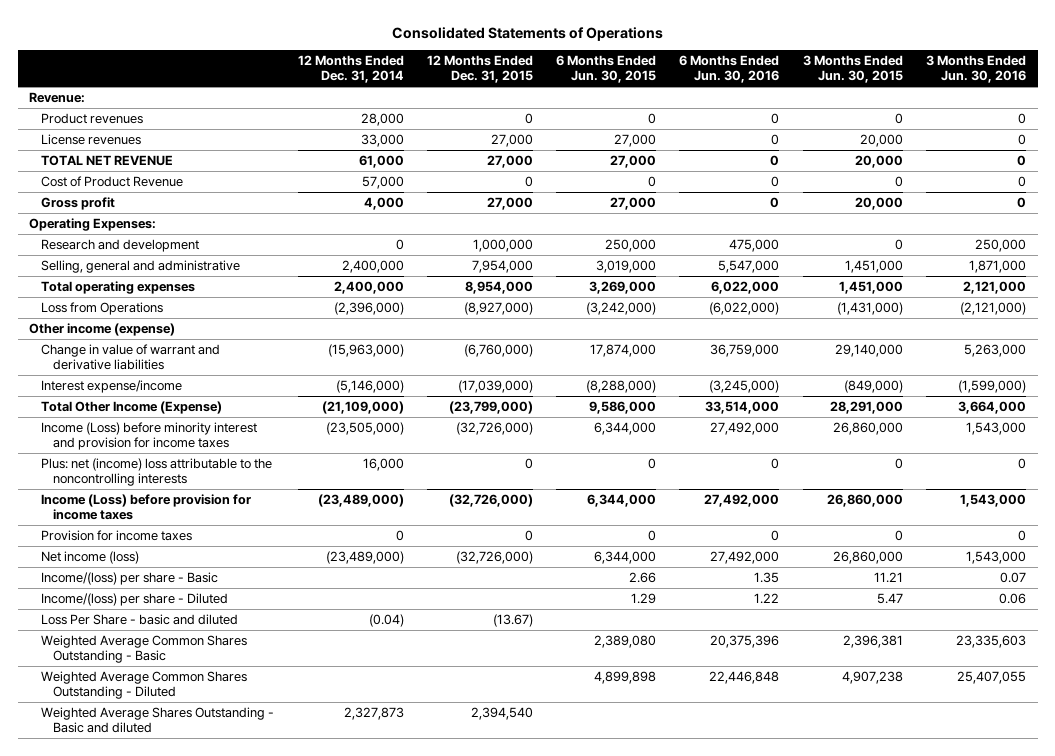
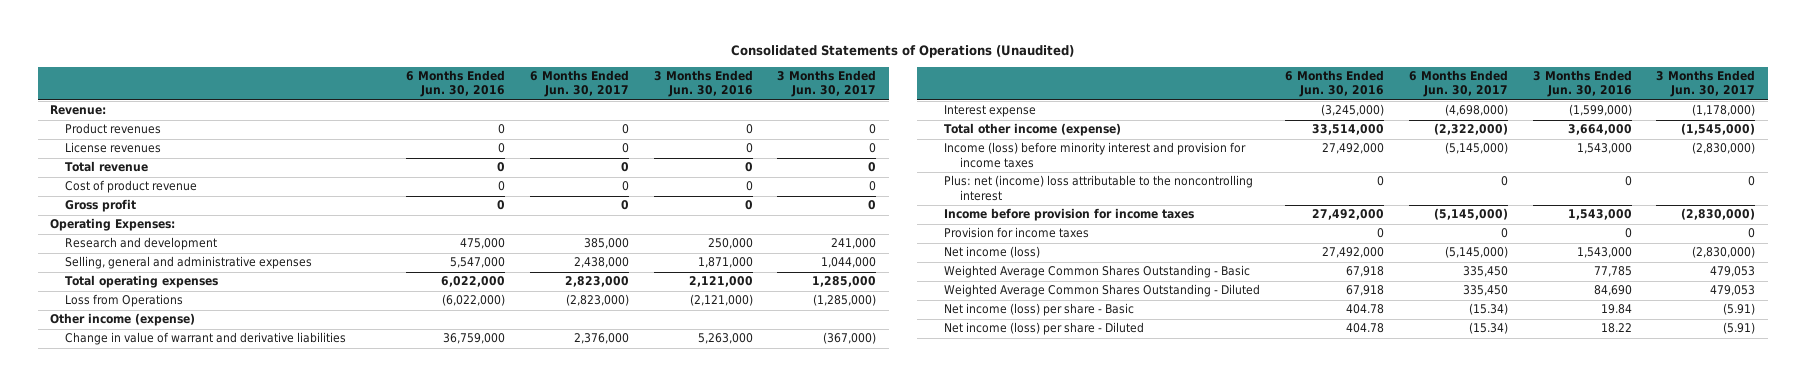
- Consolidated Statements of Operations
+ Consolidated Statements of Operations (Unaudited)
- | 12 Months Ended Dec. 31, 2014 | 12 Months Ended Dec. 31, 2015 | 6 Months Ended Jun. 30, 2015 | 6 Months Ended Jun. 30, 2016 | 3 Months Ended Jun. 30, 2015 | 3 Months Ended Jun. 30, 2016
+ | 6 Months Ended Jun. 30, 2016 | 6 Months Ended Jun. 30, 2017 | 3 Months Ended Jun. 30, 2016 | 3 Months Ended Jun. 30, 2017
- TOTAL NET REVENUE | 61,000 | 27,000 | 27,000 | 0 | 20,000 | 0
- Cost of Product Revenue | 57,000 | 0 | 0 | 0 | 0 | 0
+ Total revenue | 0 | 0 | 0 | 0
+ Cost of product revenue | 0 | 0 | 0 | 0
- Selling, general and administrative | 2,400,000 | 7,954,000 | 3,019,000 | 5,547,000 | 1,451,000 | 1,871,000
+ Selling, general and administrative expenses | 5,547,000 | 2,438,000 | 1,871,000 | 1,044,000
- Interest expense/income | (5,146,000) | (17,039,000) | (8,288,000) | (3,245,000) | (849,000) | (1,599,000)
- Total Other Income (Expense) | (21,109,000) | (23,799,000) | 9,586,000 | 33,514,000 | 28,291,000 | 3,664,000
- Income (Loss) before minority interest and provision for income taxes | (23,505,000) | (32,726,000) | 6,344,000 | 27,492,000 | 26,860,000 | 1,543,000
- Plus: net (income) loss attributable to the noncontrolling interests | 16,000 | 0 | 0 | 0 | 0 | 0
- Income (Loss) before provision for income taxes | (23,489,000) | (32,726,000) | 6,344,000 | 27,492,000 | 26,860,000 | 1,543,000
+ Interest expense | (3,245,000) | (4,698,000) | (1,599,000) | (1,178,000)
+ Total other income (expense) | 33,514,000 | (2,322,000) | 3,664,000 | (1,545,000)
+ Income (loss) before minority interest and provision for income taxes | 27,492,000 | (5,145,000) | 1,543,000 | (2,830,000)
+ Plus: net (income) loss attributable to the noncontrolling interest | 0 | 0 | 0 | 0
+ Income before provision for income taxes | 27,492,000 | (5,145,000) | 1,543,000 | (2,830,000)
- Income/(loss) per share - Basic | | | 2.66 | 1.35 | 11.21 | 0.07
- Income/(loss) per share - Diluted | | | 1.29 | 1.22 | 5.47 | 0.06
- Loss Per Share - basic and diluted | (0.04) | (13.67) | | | |
- Weighted Average Common Shares Outstanding - Basic | | | 2,389,080 | 20,375,396 | 2,396,381 | 23,335,603
- Weighted Average Common Shares Outstanding - Diluted | | | 4,899,898 | 22,446,848 | 4,907,238 | 25,407,055
- Weighted Average Shares Outstanding - Basic and diluted | 2,327,873 | 2,394,540 | | | |
+ Weighted Average Common Shares Outstanding - Basic | 67,918 | 335,450 | 77,785 | 479,053
+ Weighted Average Common Shares Outstanding - Diluted | 67,918 | 335,450 | 84,690 | 479,053
+ Net income (loss) per share - Basic | 404.78 | (15.34) | 19.84 | (5.91)
+ Net income (loss) per share - Diluted | 404.78 | (15.34) | 18.22 | (5.91)

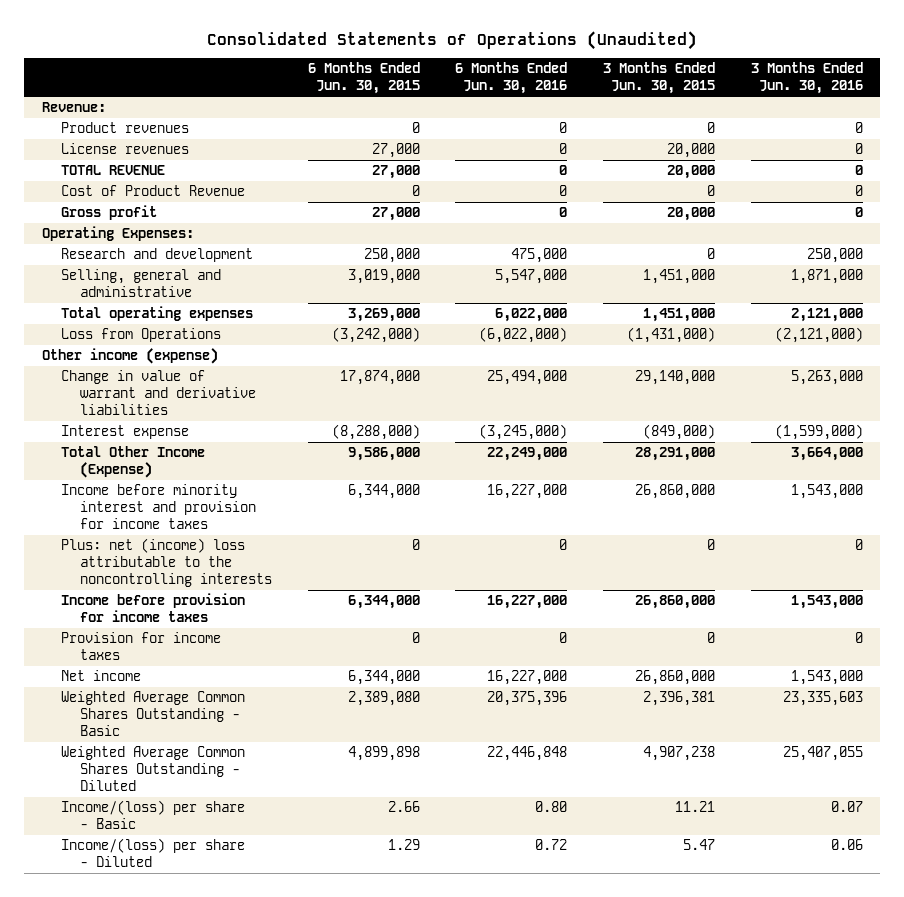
- | 6 Months Ended Jun. 30, 2016 | 6 Months Ended Jun. 30, 2017 | 3 Months Ended Jun. 30, 2016 | 3 Months Ended Jun. 30, 2017
+ | 6 Months Ended Jun. 30, 2015 | 6 Months Ended Jun. 30, 2016 | 3 Months Ended Jun. 30, 2015 | 3 Months Ended Jun. 30, 2016
- Total revenue | 0 | 0 | 0 | 0
- Cost of product revenue | 0 | 0 | 0 | 0
+ TOTAL REVENUE | 27,000 | 0 | 20,000 | 0
+ Cost of Product Revenue | 0 | 0 | 0 | 0
- Selling, general and administrative expenses | 5,547,000 | 2,438,000 | 1,871,000 | 1,044,000
+ Selling, general and administrative | 3,019,000 | 5,547,000 | 1,451,000 | 1,871,000
- Change in value of warrant and derivative liabilities | 36,759,000 | 2,376,000 | 5,263,000 | (367,000)
+ Change in value of warrant and derivative liabilities | 17,874,000 | 25,494,000 | 29,140,000 | 5,263,000
- Total other income (expense) | 33,514,000 | (2,322,000) | 3,664,000 | (1,545,000)
- Income (loss) before minority interest and provision for income taxes | 27,492,000 | (5,145,000) | 1,543,000 | (2,830,000)
- Plus: net (income) loss attributable to the noncontrolling interest | 0 | 0 | 0 | 0
- Income before provision for income taxes | 27,492,000 | (5,145,000) | 1,543,000 | (2,830,000)
+ Total Other Income (Expense) | 9,586,000 | 22,249,000 | 28,291,000 | 3,664,000
+ Income before minority interest and provision for income taxes | 6,344,000 | 16,227,000 | 26,860,000 | 1,543,000
+ Plus: net (income) loss attributable to the noncontrolling interests | 0 | 0 | 0 | 0
+ Income before provision for income taxes | 6,344,000 | 16,227,000 | 26,860,000 | 1,543,000
- Net income (loss) | 27,492,000 | (5,145,000) | 1,543,000 | (2,830,000)
- Weighted Average Common Shares Outstanding - Basic | 67,918 | 335,450 | 77,785 | 479,053
- Weighted Average Common Shares Outstanding - Diluted | 67,918 | 335,450 | 84,690 | 479,053
- Net income (loss) per share - Basic | 404.78 | (15.34) | 19.84 | (5.91)
- Net income (loss) per share - Diluted | 404.78 | (15.34) | 18.22 | (5.91)
+ Net income | 6,344,000 | 16,227,000 | 26,860,000 | 1,543,000
+ Weighted Average Common Shares Outstanding - Basic | 2,389,080 | 20,375,396 | 2,396,381 | 23,335,603
+ Weighted Average Common Shares Outstanding - Diluted | 4,899,898 | 22,446,848 | 4,907,238 | 25,407,055
+ Income/(loss) per share - Basic | 2.66 | 0.80 | 11.21 | 0.07
+ Income/(loss) per share - Diluted | 1.29 | 0.72 | 5.47 | 0.06

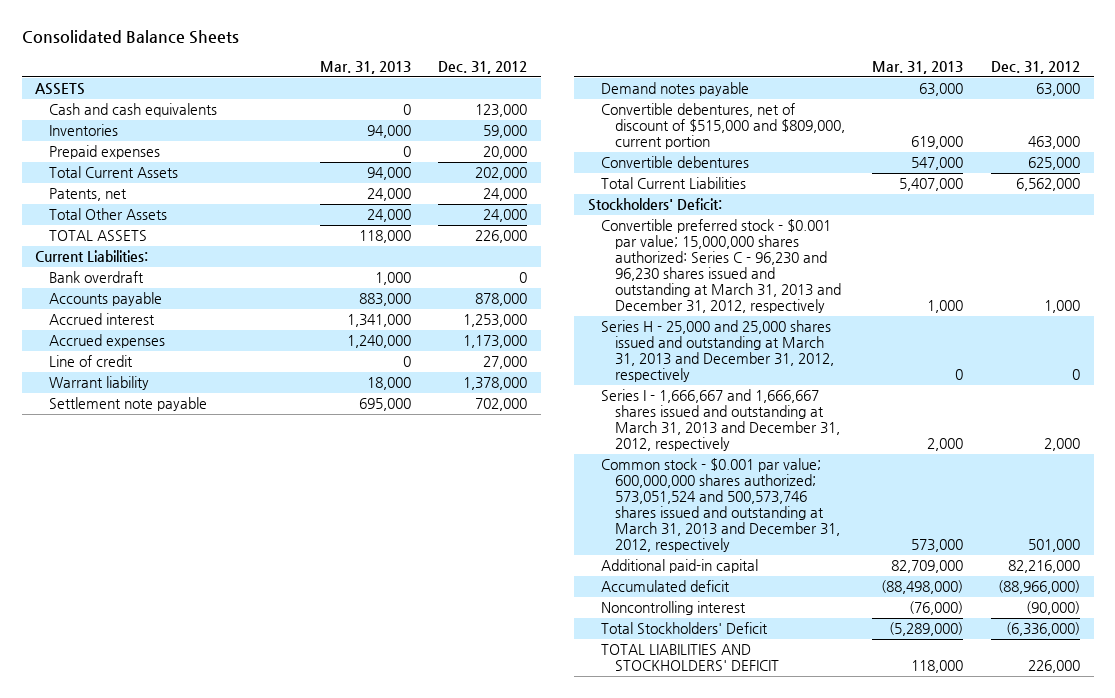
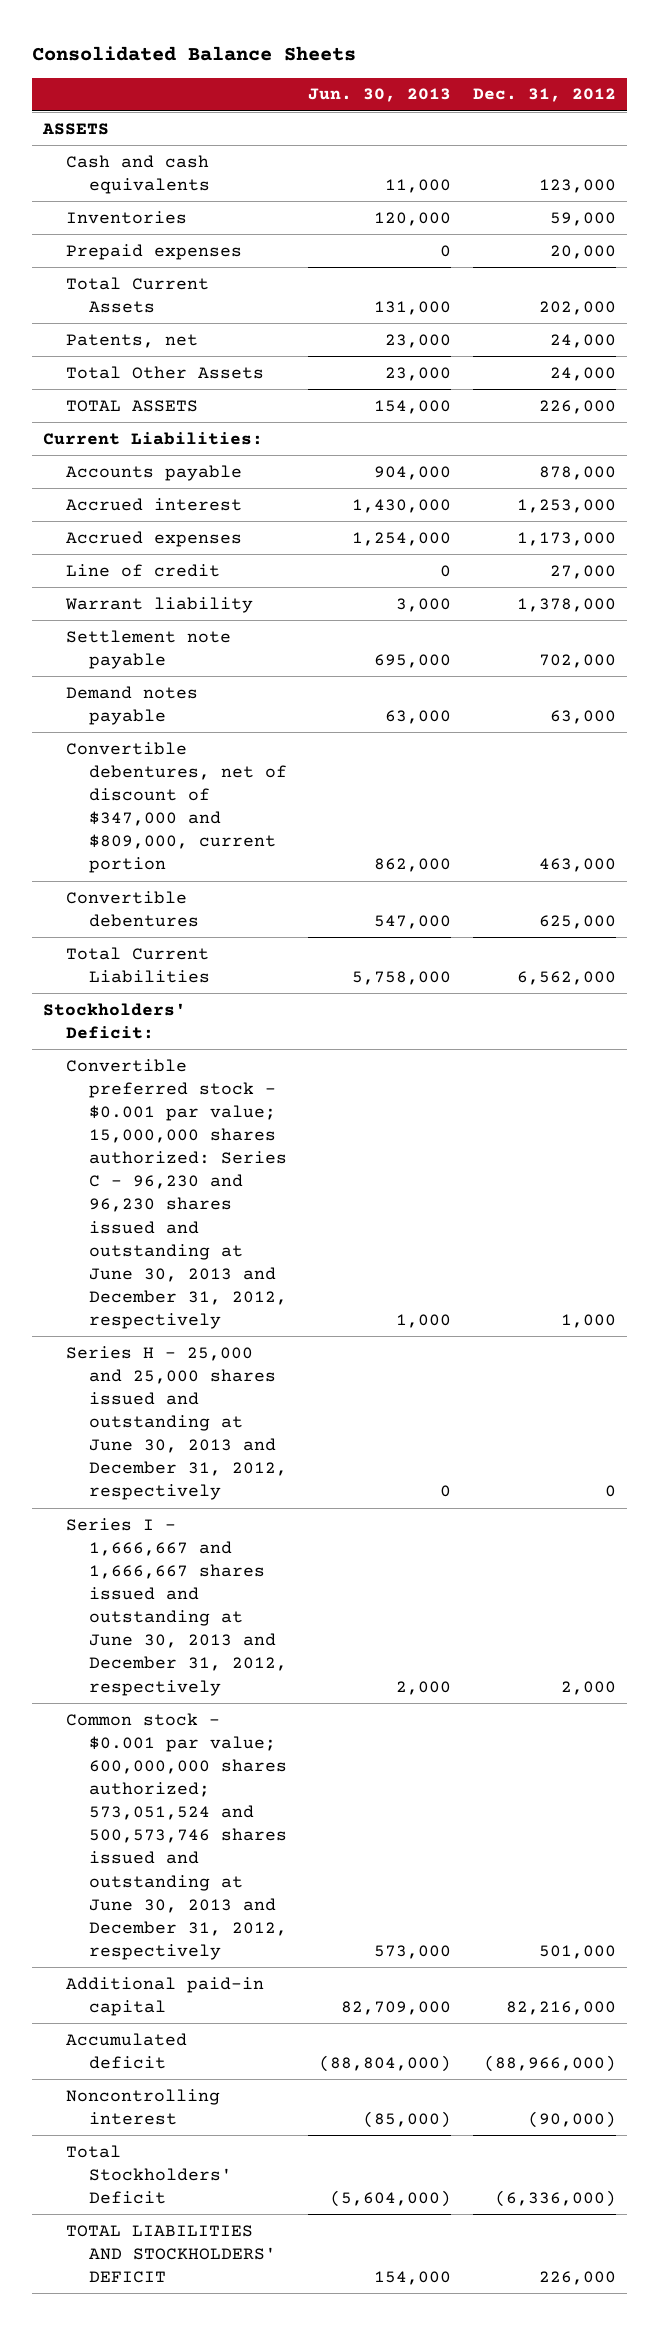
- | Mar. 31, 2013 | Dec. 31, 2012
+ | Jun. 30, 2013 | Dec. 31, 2012
- Bank overdraft | 1,000 | 0
- Convertible debentures, net of discount of $515,000 and $809,000, current portion | 619,000 | 463,000
+ Convertible debentures, net of discount of $347,000 and $809,000, current portion | 862,000 | 463,000
- Convertible preferred stock - $0.001 par value; 15,000,000 shares authorized: Series C - 96,230 and 96,230 shares issued and outstanding at March 31, 2013 and December 31, 2012, respectively | 1,000 | 1,000
- Series H - 25,000 and 25,000 shares issued and outstanding at March 31, 2013 and December 31, 2012, respectively | 0 | 0
- Series I - 1,666,667 and 1,666,667 shares issued and outstanding at March 31, 2013 and December 31, 2012, respectively | 2,000 | 2,000
- Common stock - $0.001 par value; 600,000,000 shares authorized; 573,051,524 and 500,573,746 shares issued and outstanding at March 31, 2013 and December 31, 2012, respectively | 573,000 | 501,000
+ Convertible preferred stock - $0.001 par value; 15,000,000 shares authorized: Series C - 96,230 and 96,230 shares issued and outstanding at June 30, 2013 and December 31, 2012, respectively | 1,000 | 1,000
+ Series H - 25,000 and 25,000 shares issued and outstanding at June 30, 2013 and December 31, 2012, respectively | 0 | 0
+ Series I - 1,666,667 and 1,666,667 shares issued and outstanding at June 30, 2013 and December 31, 2012, respectively | 2,000 | 2,000
+ Common stock - $0.001 par value; 600,000,000 shares authorized; 573,051,524 and 500,573,746 shares issued and outstanding at June 30, 2013 and December 31, 2012, respectively | 573,000 | 501,000

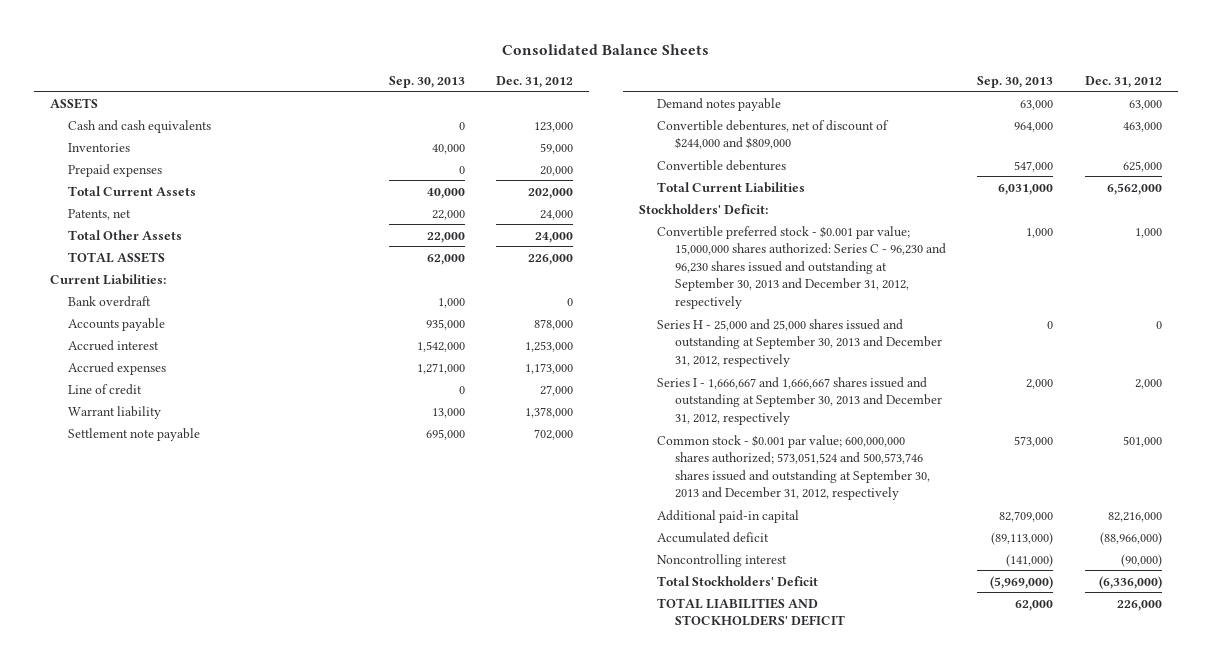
- | Jun. 30, 2013 | Dec. 31, 2012
+ | Sep. 30, 2013 | Dec. 31, 2012
+ Bank overdraft | 1,000 | 0
- Convertible debentures, net of discount of $347,000 and $809,000, current portion | 862,000 | 463,000
+ Convertible debentures, net of discount of $244,000 and $809,000 | 964,000 | 463,000
- Convertible preferred stock - $0.001 par value; 15,000,000 shares authorized: Series C - 96,230 and 96,230 shares issued and outstanding at June 30, 2013 and December 31, 2012, respectively | 1,000 | 1,000
- Series H - 25,000 and 25,000 shares issued and outstanding at June 30, 2013 and December 31, 2012, respectively | 0 | 0
- Series I - 1,666,667 and 1,666,667 shares issued and outstanding at June 30, 2013 and December 31, 2012, respectively | 2,000 | 2,000
- Common stock - $0.001 par value; 600,000,000 shares authorized; 573,051,524 and 500,573,746 shares issued and outstanding at June 30, 2013 and December 31, 2012, respectively | 573,000 | 501,000
+ Convertible preferred stock - $0.001 par value; 15,000,000 shares authorized: Series C - 96,230 and 96,230 shares issued and outstanding at September 30, 2013 and December 31, 2012, respectively | 1,000 | 1,000
+ Series H - 25,000 and 25,000 shares issued and outstanding at September 30, 2013 and December 31, 2012, respectively | 0 | 0
+ Series I - 1,666,667 and 1,666,667 shares issued and outstanding at September 30, 2013 and December 31, 2012, respectively | 2,000 | 2,000
+ Common stock - $0.001 par value; 600,000,000 shares authorized; 573,051,524 and 500,573,746 shares issued and outstanding at September 30, 2013 and December 31, 2012, respectively | 573,000 | 501,000

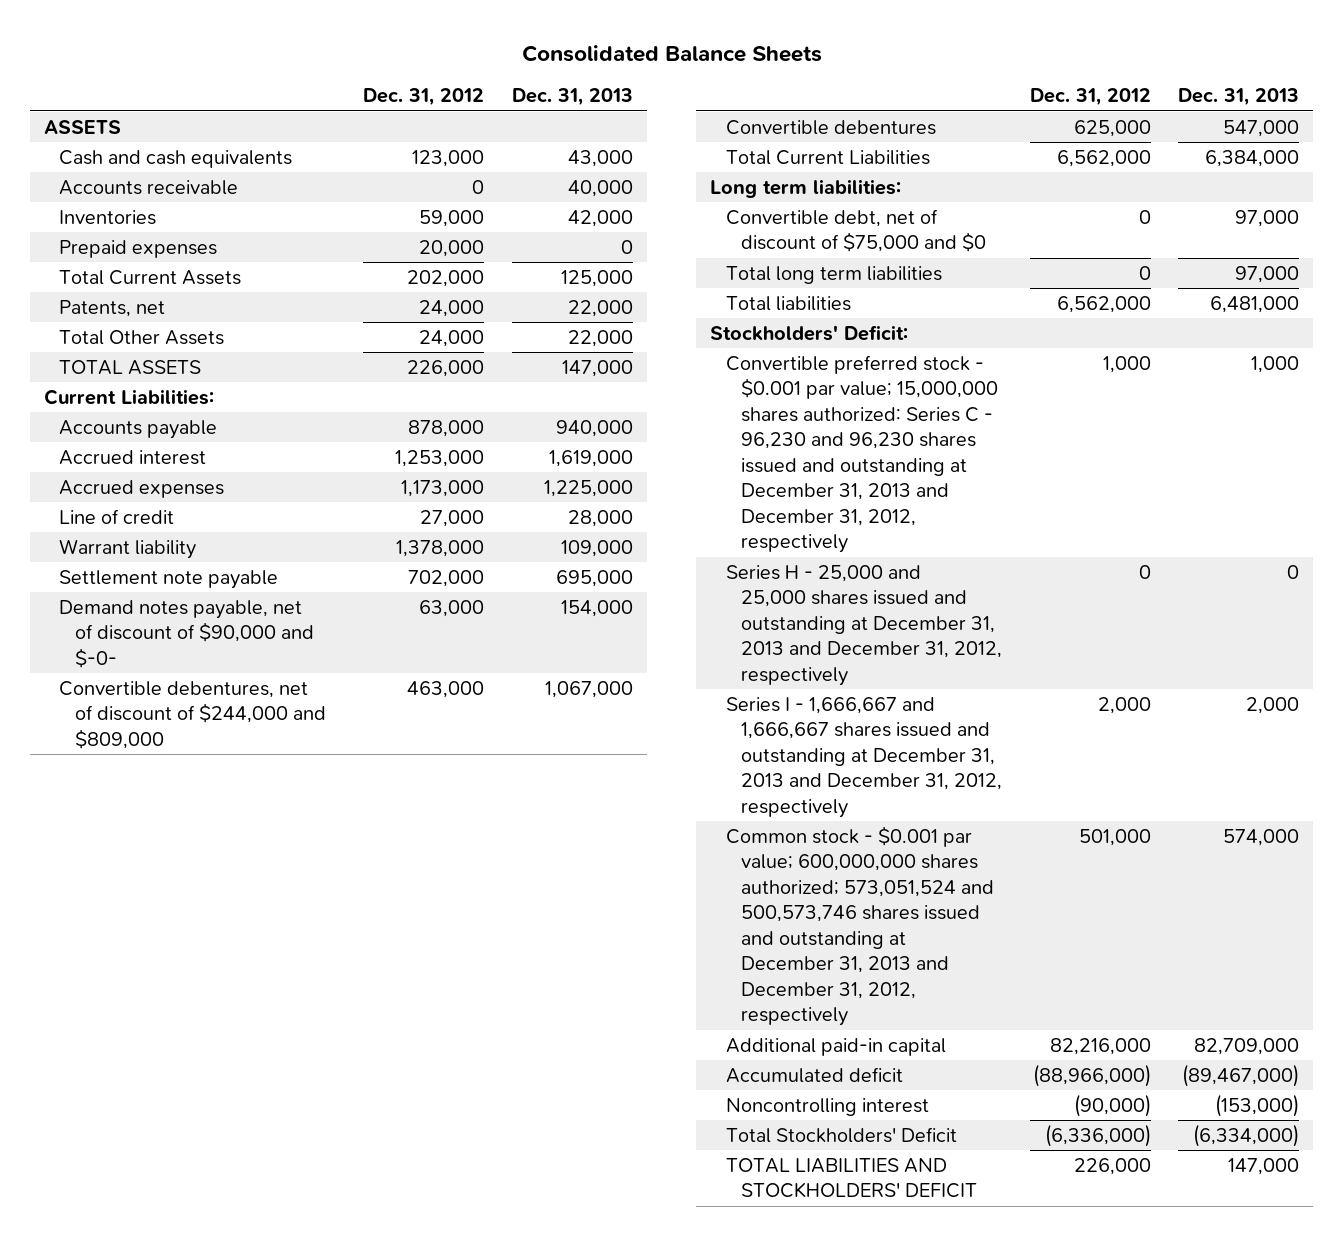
- | Sep. 30, 2013 | Dec. 31, 2012
+ | Dec. 31, 2012 | Dec. 31, 2013
+ Accounts receivable | 0 | 40,000
- Bank overdraft | 1,000 | 0
- Demand notes payable | 63,000 | 63,000
+ Demand notes payable, net of discount of $90,000 and $-0- | 63,000 | 154,000
+ Long term liabilities:
+ Convertible debt, net of discount of $75,000 and $0 | 0 | 97,000
+ Total long term liabilities | 0 | 97,000
+ Total liabilities | 6,562,000 | 6,481,000
- Convertible preferred stock - $0.001 par value; 15,000,000 shares authorized: Series C - 96,230 and 96,230 shares issued and outstanding at September 30, 2013 and December 31, 2012, respectively | 1,000 | 1,000
- Series H - 25,000 and 25,000 shares issued and outstanding at September 30, 2013 and December 31, 2012, respectively | 0 | 0
- Series I - 1,666,667 and 1,666,667 shares issued and outstanding at September 30, 2013 and December 31, 2012, respectively | 2,000 | 2,000
- Common stock - $0.001 par value; 600,000,000 shares authorized; 573,051,524 and 500,573,746 shares issued and outstanding at September 30, 2013 and December 31, 2012, respectively | 573,000 | 501,000
+ Convertible preferred stock - $0.001 par value; 15,000,000 shares authorized: Series C - 96,230 and 96,230 shares issued and outstanding at December 31, 2013 and December 31, 2012, respectively | 1,000 | 1,000
+ Series H - 25,000 and 25,000 shares issued and outstanding at December 31, 2013 and December 31, 2012, respectively | 0 | 0
+ Series I - 1,666,667 and 1,666,667 shares issued and outstanding at December 31, 2013 and December 31, 2012, respectively | 2,000 | 2,000
+ Common stock - $0.001 par value; 600,000,000 shares authorized; 573,051,524 and 500,573,746 shares issued and outstanding at December 31, 2013 and December 31, 2012, respectively | 501,000 | 574,000

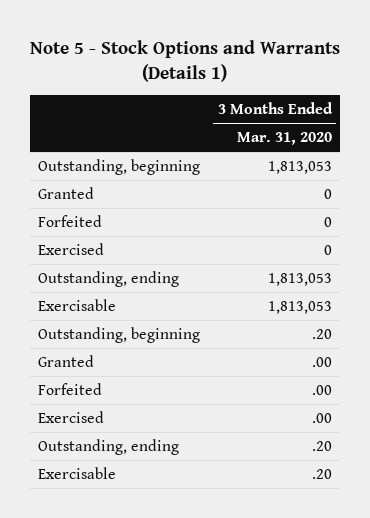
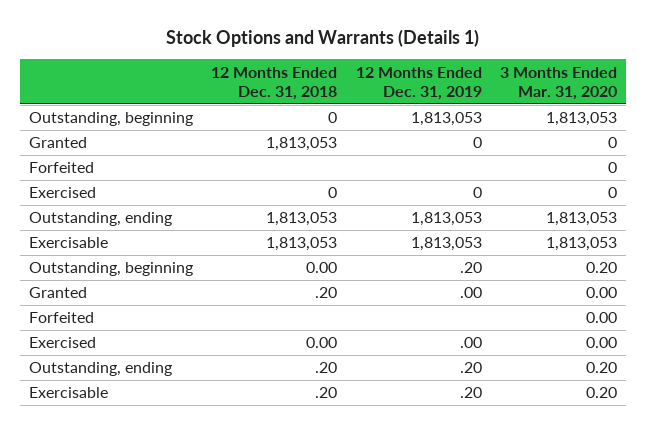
- Note 5 - Stock Options and Warrants (Details 1)
+ Stock Options and Warrants (Details 1)
- | 3 Months Ended Mar. 31, 2020
+ | 12 Months Ended Dec. 31, 2018 | 12 Months Ended Dec. 31, 2019 | 3 Months Ended Mar. 31, 2020
- Outstanding, beginning | .20
- Granted | .00
- Forfeited | .00
- Exercised | .00
- Outstanding, ending | .20
- Exercisable | .20
+ Outstanding, beginning | 0.00 | .20 | 0.20
+ Granted | .20 | .00 | 0.00
+ Forfeited | | | 0.00
+ Exercised | 0.00 | .00 | 0.00
+ Outstanding, ending | .20 | .20 | 0.20
+ Exercisable | .20 | .20 | 0.20

